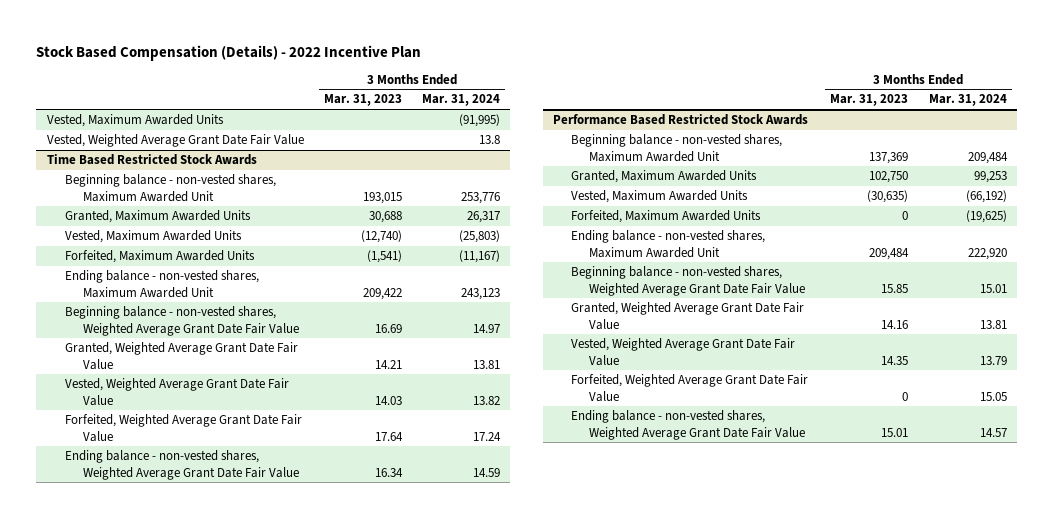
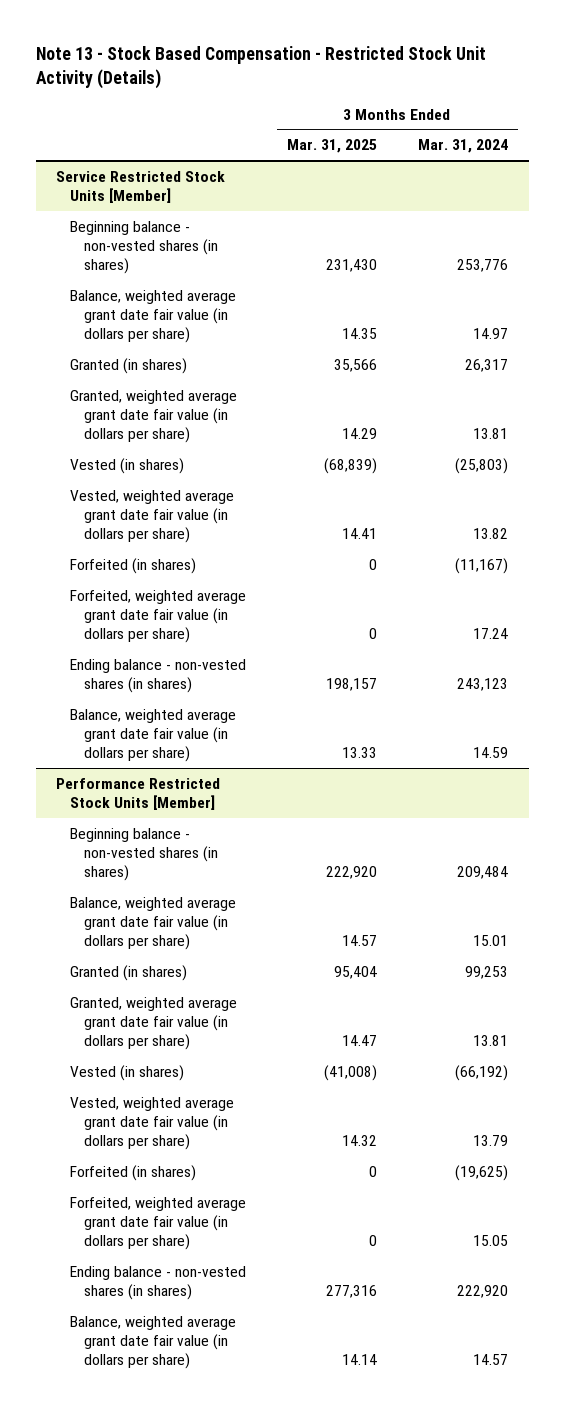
- Stock Based Compensation (Details) - 2022 Incentive Plan
+ Note 13 - Stock Based Compensation - Restricted Stock Unit Activity (Details)
- | 3 Months Ended Mar. 31, 2023 | 3 Months Ended Mar. 31, 2024
+ | 3 Months Ended Mar. 31, 2025 | 3 Months Ended Mar. 31, 2024
- Vested, Maximum Awarded Units | | (91,995)
- Vested, Weighted Average Grant Date Fair Value | | 13.8
- Time Based Restricted Stock Awards
- Beginning balance - non-vested shares, Maximum Awarded Unit | 193,015 | 253,776
- Granted, Maximum Awarded Units | 30,688 | 26,317
- Vested, Maximum Awarded Units | (12,740) | (25,803)
- Forfeited, Maximum Awarded Units | (1,541) | (11,167)
- Ending balance - non-vested shares, Maximum Awarded Unit | 209,422 | 243,123
- Beginning balance - non-vested shares, Weighted Average Grant Date Fair Value | 16.69 | 14.97
- Granted, Weighted Average Grant Date Fair Value | 14.21 | 13.81
- Vested, Weighted Average Grant Date Fair Value | 14.03 | 13.82
- Forfeited, Weighted Average Grant Date Fair Value | 17.64 | 17.24
- Ending balance - non-vested shares, Weighted Average Grant Date Fair Value | 16.34 | 14.59
- Performance Based Restricted Stock Awards
- Beginning balance - non-vested shares, Maximum Awarded Unit | 137,369 | 209,484
- Granted, Maximum Awarded Units | 102,750 | 99,253
- Vested, Maximum Awarded Units | (30,635) | (66,192)
- Forfeited, Maximum Awarded Units | 0 | (19,625)
- Ending balance - non-vested shares, Maximum Awarded Unit | 209,484 | 222,920
- Beginning balance - non-vested shares, Weighted Average Grant Date Fair Value | 15.85 | 15.01
- Granted, Weighted Average Grant Date Fair Value | 14.16 | 13.81
- Vested, Weighted Average Grant Date Fair Value | 14.35 | 13.79
- Forfeited, Weighted Average Grant Date Fair Value | 0 | 15.05
- Ending balance - non-vested shares, Weighted Average Grant Date Fair Value | 15.01 | 14.57
+ Service Restricted Stock Units [Member]
+ Beginning balance - non-vested shares (in shares) | 231,430 | 253,776
+ Balance, weighted average grant date fair value (in dollars per share) | 14.35 | 14.97
+ Granted (in shares) | 35,566 | 26,317
+ Granted, weighted average grant date fair value (in dollars per share) | 14.29 | 13.81
+ Vested (in shares) | (68,839) | (25,803)
+ Vested, weighted average grant date fair value (in dollars per share) | 14.41 | 13.82
+ Forfeited (in shares) | 0 | (11,167)
+ Forfeited, weighted average grant date fair value (in dollars per share) | 0 | 17.24
+ Ending balance - non-vested shares (in shares) | 198,157 | 243,123
+ Balance, weighted average grant date fair value (in dollars per share) | 13.33 | 14.59
+ Performance Restricted Stock Units [Member]
+ Beginning balance - non-vested shares (in shares) | 222,920 | 209,484
+ Balance, weighted average grant date fair value (in dollars per share) | 14.57 | 15.01
+ Granted (in shares) | 95,404 | 99,253
+ Granted, weighted average grant date fair value (in dollars per share) | 14.47 | 13.81
+ Vested (in shares) | (41,008) | (66,192)
+ Vested, weighted average grant date fair value (in dollars per share) | 14.32 | 13.79
+ Forfeited (in shares) | 0 | (19,625)
+ Forfeited, weighted average grant date fair value (in dollars per share) | 0 | 15.05
+ Ending balance - non-vested shares (in shares) | 277,316 | 222,920
+ Balance, weighted average grant date fair value (in dollars per share) | 14.14 | 14.57

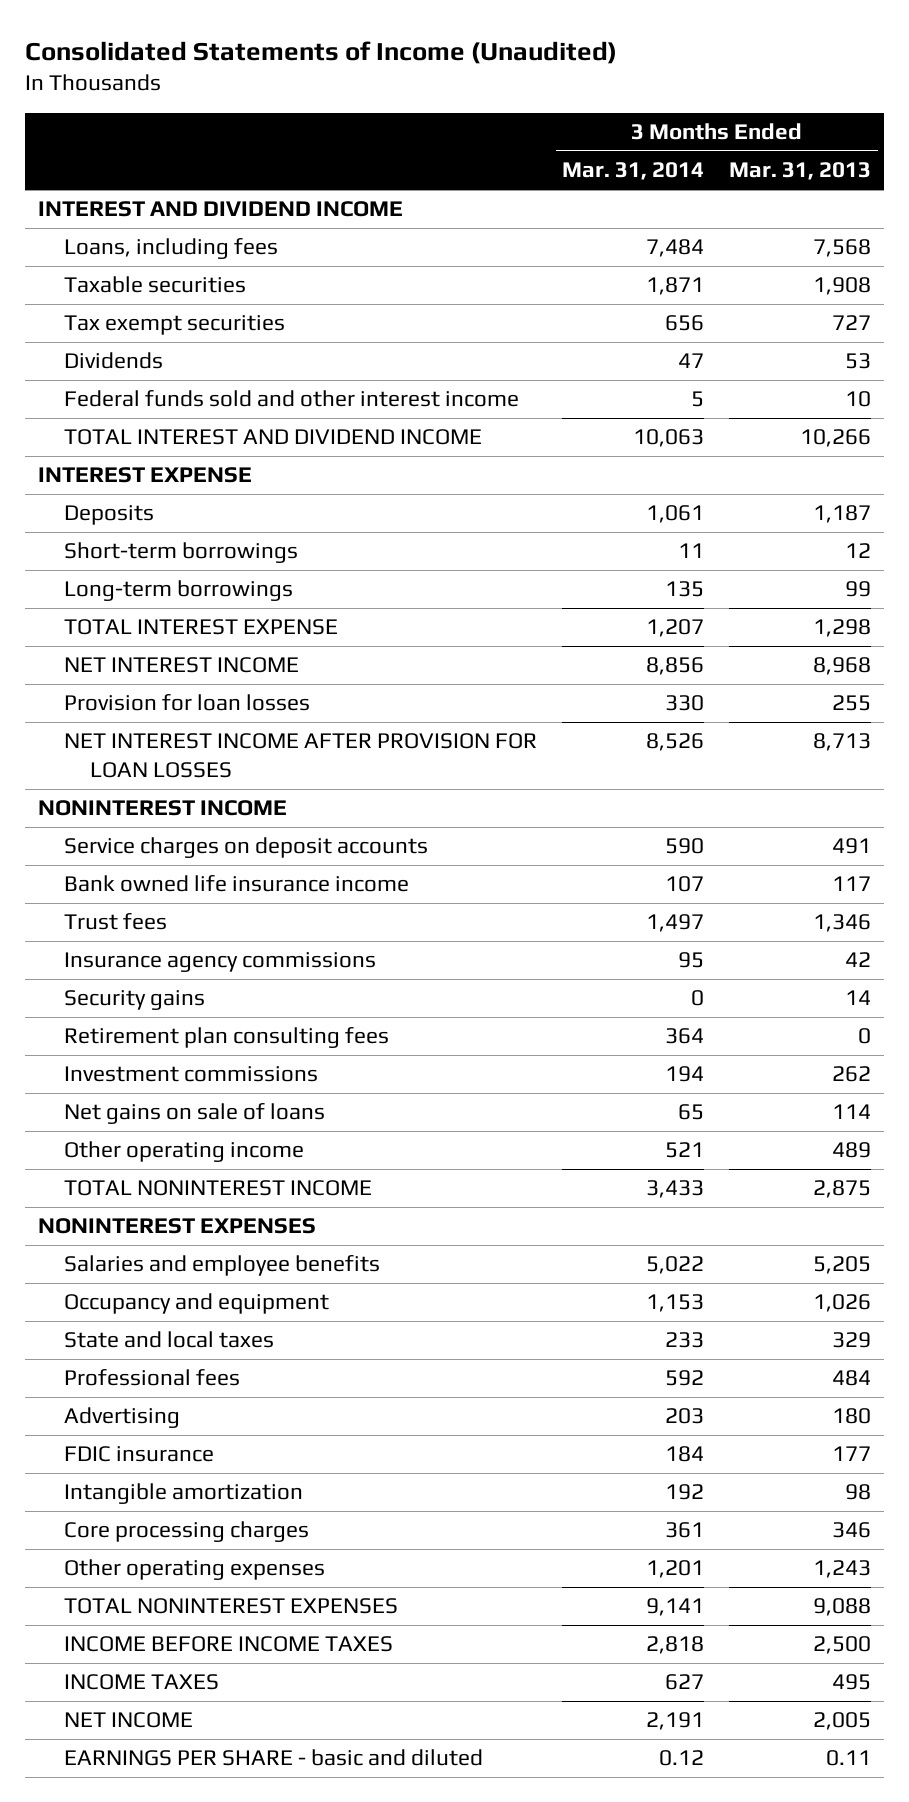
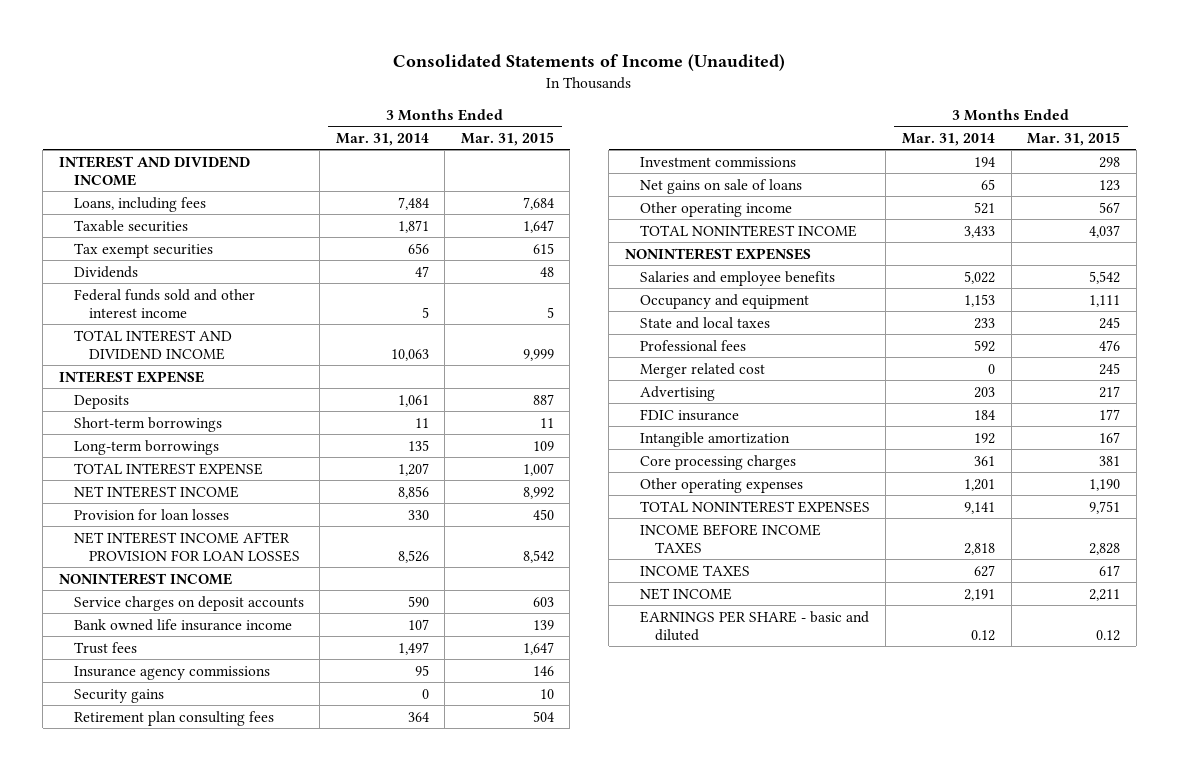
- | 3 Months Ended Mar. 31, 2014 | 3 Months Ended Mar. 31, 2013
+ | 3 Months Ended Mar. 31, 2014 | 3 Months Ended Mar. 31, 2015
+ Merger related cost | 0 | 245

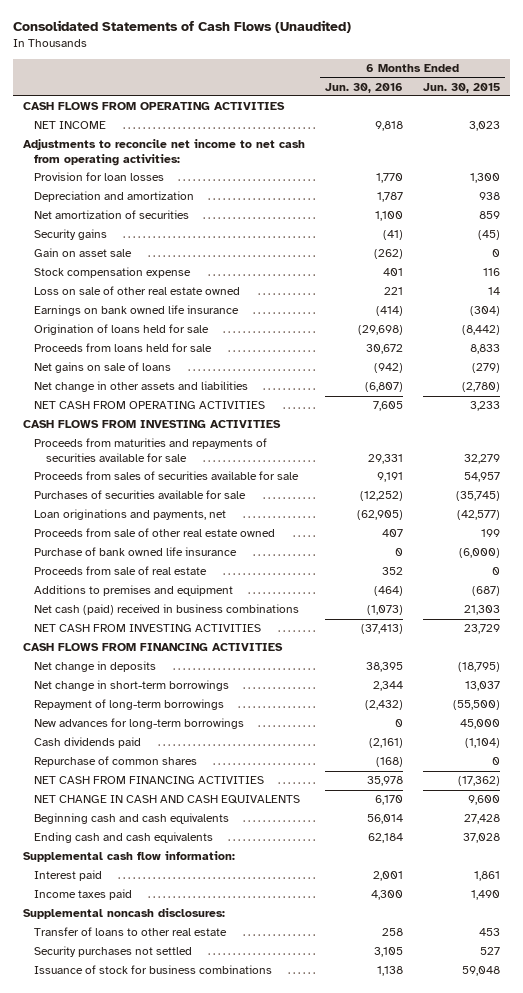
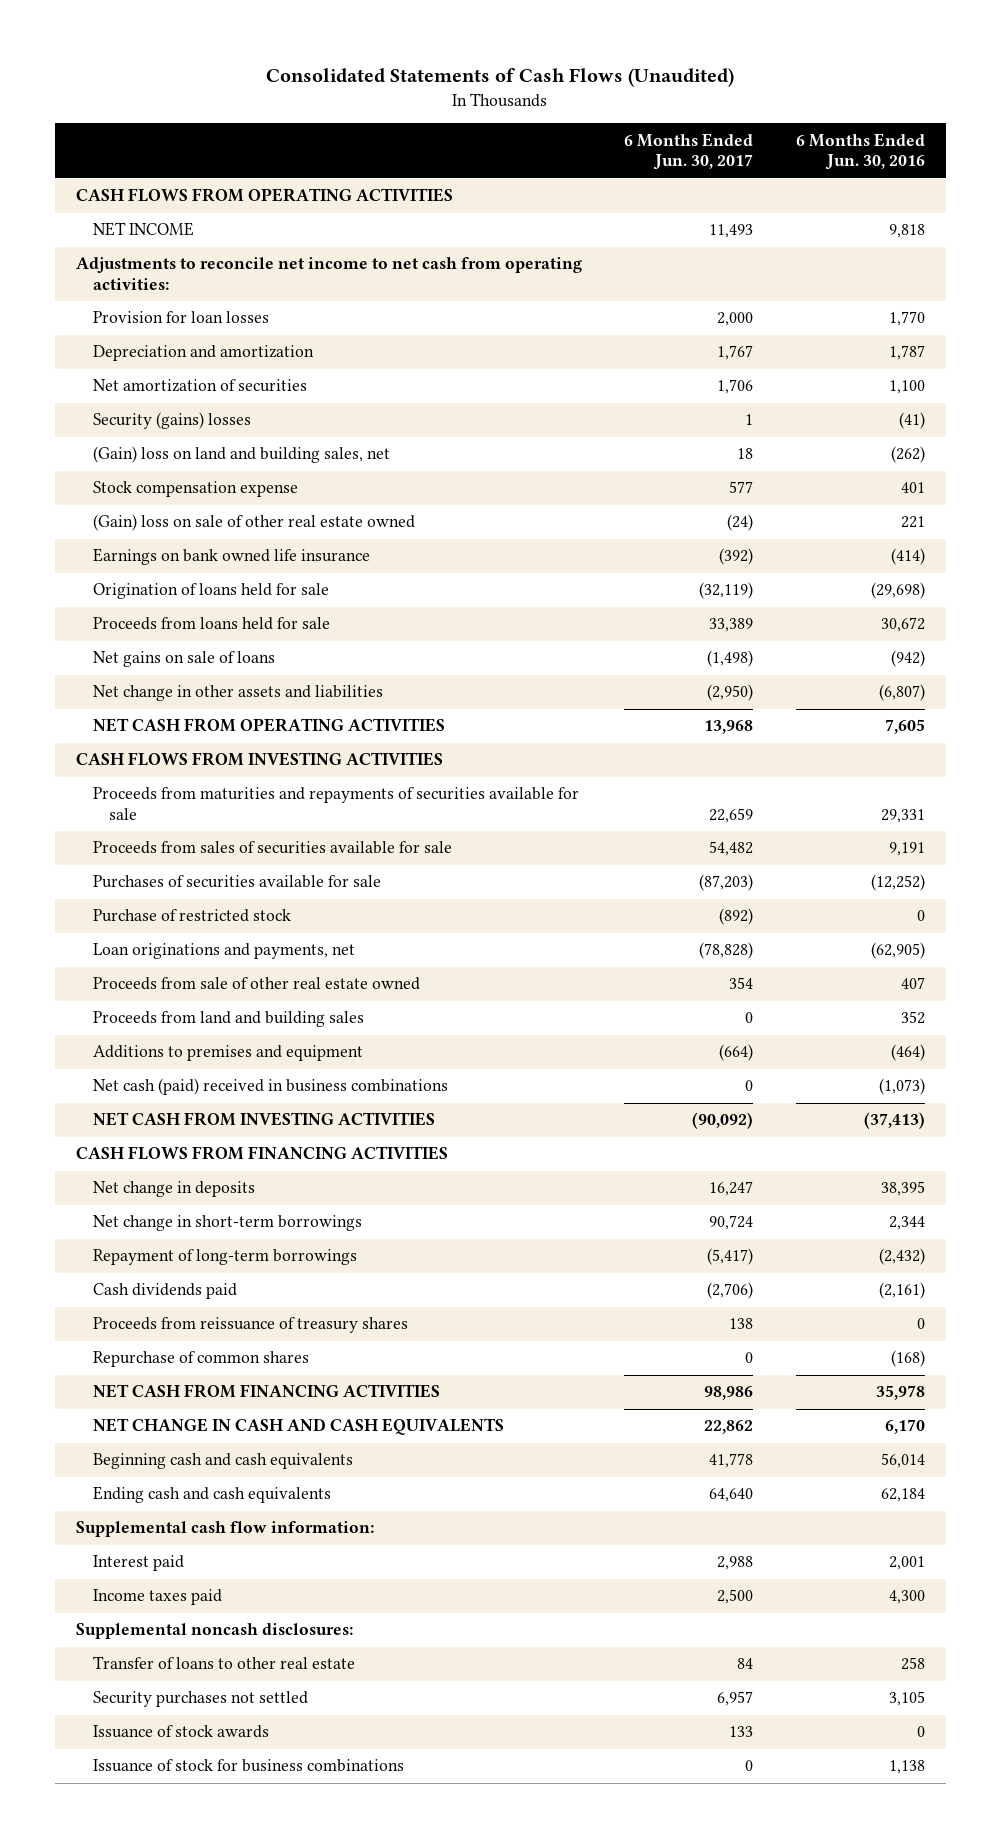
- | 6 Months Ended Jun. 30, 2016 | 6 Months Ended Jun. 30, 2015
+ | 6 Months Ended Jun. 30, 2017 | 6 Months Ended Jun. 30, 2016
- Security gains | (41) | (45)
- Gain on asset sale | (262) | 0
+ Security (gains) losses | 1 | (41)
+ (Gain) loss on land and building sales, net | 18 | (262)
- Loss on sale of other real estate owned | 221 | 14
+ (Gain) loss on sale of other real estate owned | (24) | 221
+ Purchase of restricted stock | (892) | 0
- Purchase of bank owned life insurance | 0 | (6,000)
- Proceeds from sale of real estate | 352 | 0
+ Proceeds from land and building sales | 0 | 352
- New advances for long-term borrowings | 0 | 45,000
+ Proceeds from reissuance of treasury shares | 138 | 0
+ Issuance of stock awards | 133 | 0

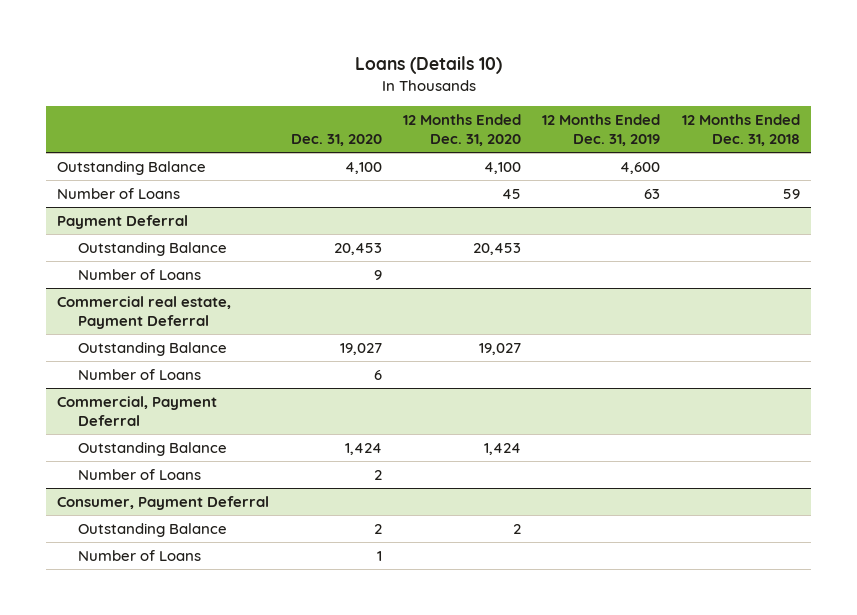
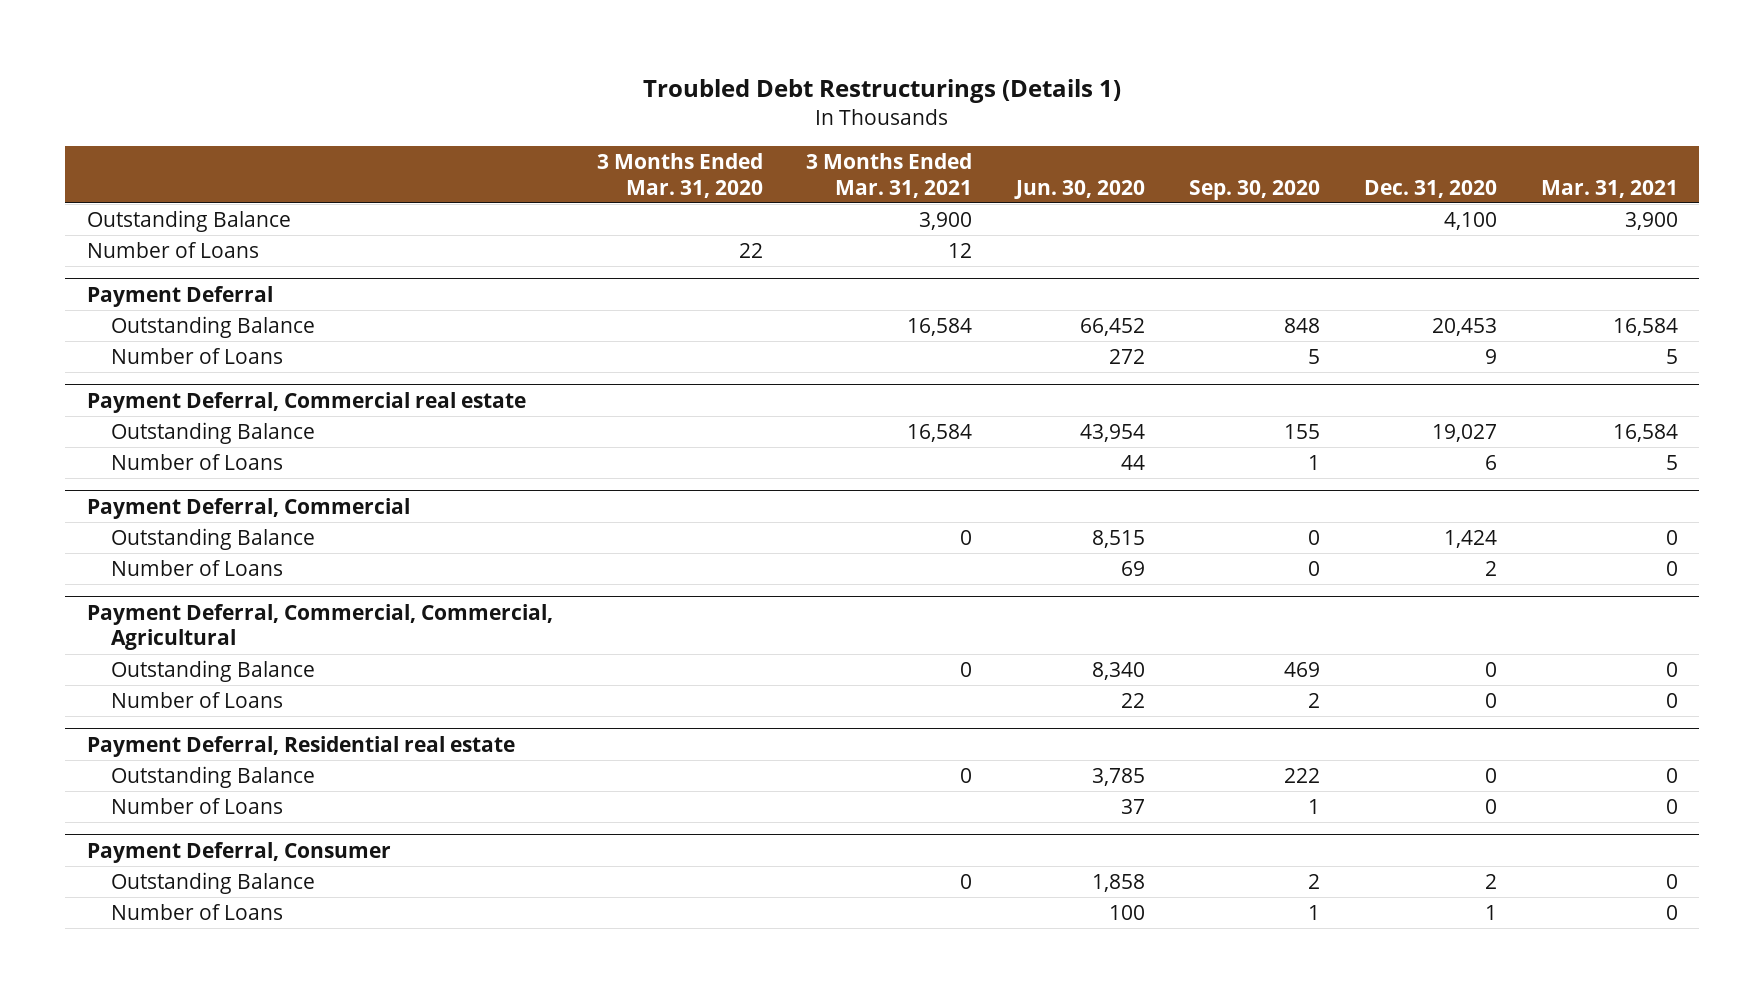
- Loans (Details 10)
+ Troubled Debt Restructurings (Details 1)
- | Dec. 31, 2020 | 12 Months Ended Dec. 31, 2020 | 12 Months Ended Dec. 31, 2019 | 12 Months Ended Dec. 31, 2018
+ | 3 Months Ended Mar. 31, 2020 | 3 Months Ended Mar. 31, 2021 | Jun. 30, 2020 | Sep. 30, 2020 | Dec. 31, 2020 | Mar. 31, 2021
- Commercial real estate, Payment Deferral
+ Payment Deferral, Commercial real estate
- Commercial, Payment Deferral
+ Payment Deferral, Commercial
- Consumer, Payment Deferral
+ Payment Deferral, Commercial, Commercial, Agricultural
+ Outstanding Balance | | 0 | 8,340 | 469 | 0 | 0
+ Number of Loans | | | 22 | 2 | 0 | 0
+ Payment Deferral, Residential real estate
+ Outstanding Balance | | 0 | 3,785 | 222 | 0 | 0
+ Number of Loans | | | 37 | 1 | 0 | 0
+ Payment Deferral, Consumer

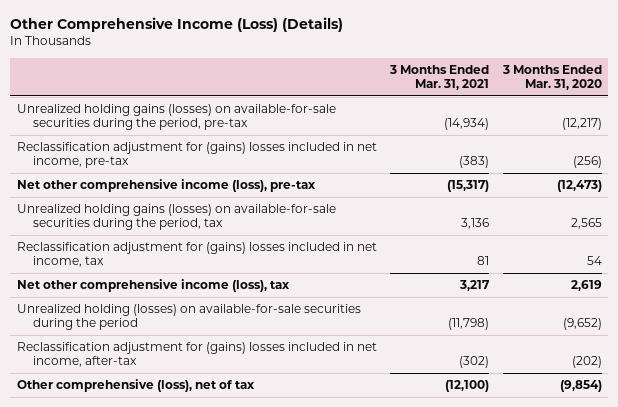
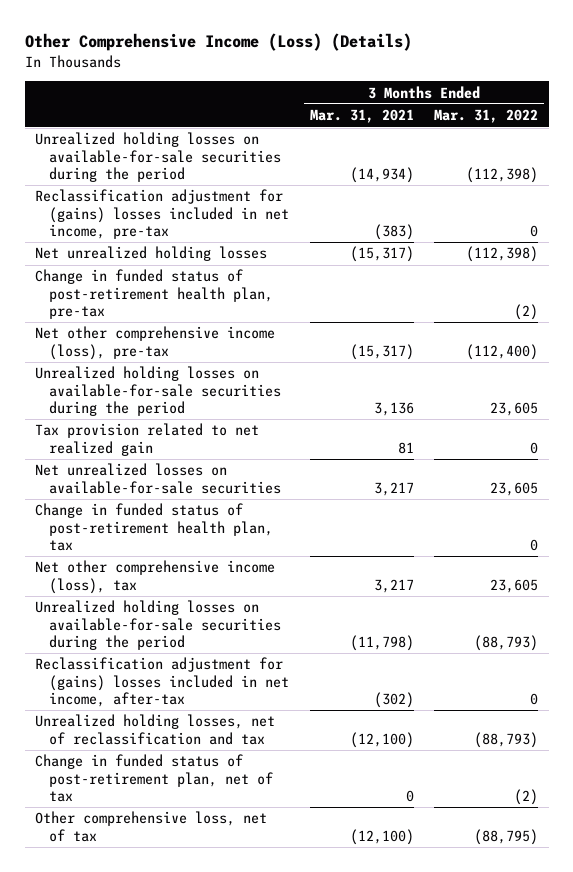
- | 3 Months Ended Mar. 31, 2021 | 3 Months Ended Mar. 31, 2020
+ | 3 Months Ended Mar. 31, 2021 | 3 Months Ended Mar. 31, 2022
- Unrealized holding gains (losses) on available-for-sale securities during the period, pre-tax | (14,934) | (12,217)
+ Unrealized holding losses on available-for-sale securities during the period | (14,934) | (112,398)
+ Net unrealized holding losses | (15,317) | (112,398)
+ Change in funded status of post-retirement health plan, pre-tax | | (2)
- Unrealized holding gains (losses) on available-for-sale securities during the period, tax | 3,136 | 2,565
- Reclassification adjustment for (gains) losses included in net income, tax | 81 | 54
+ Unrealized holding losses on available-for-sale securities during the period | 3,136 | 23,605
+ Tax provision related to net realized gain | 81 | 0
+ Net unrealized losses on available-for-sale securities | 3,217 | 23,605
+ Change in funded status of post-retirement health plan, tax | | 0
- Unrealized holding (losses) on available-for-sale securities during the period | (11,798) | (9,652)
+ Unrealized holding losses on available-for-sale securities during the period | (11,798) | (88,793)
- Other comprehensive (loss), net of tax | (12,100) | (9,854)
+ Unrealized holding losses, net of reclassification and tax | (12,100) | (88,793)
+ Change in funded status of post-retirement plan, net of tax | 0 | (2)
+ Other comprehensive loss, net of tax | (12,100) | (88,795)

